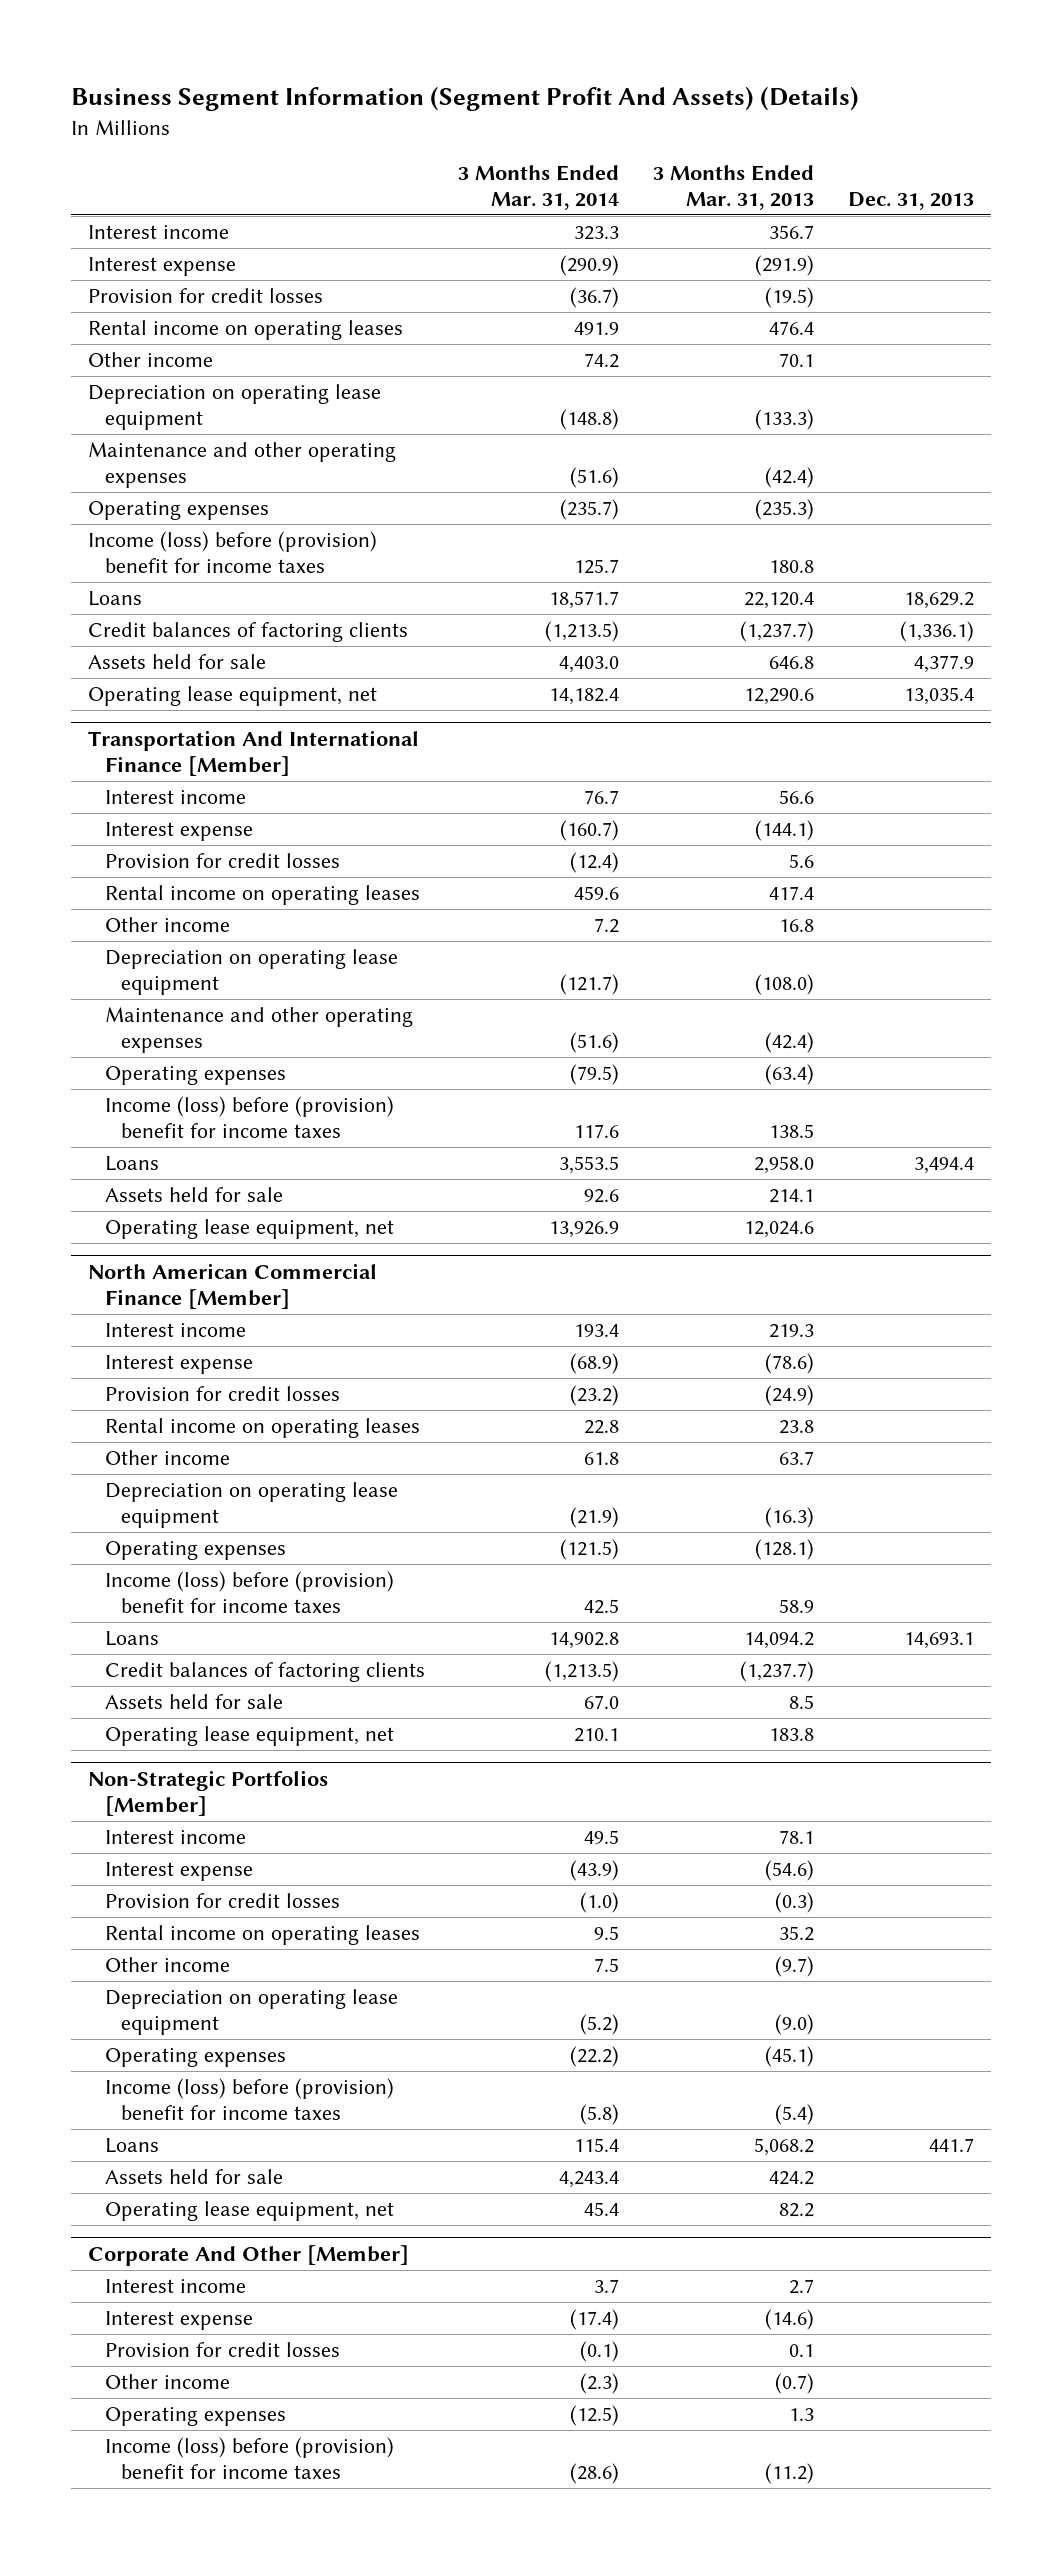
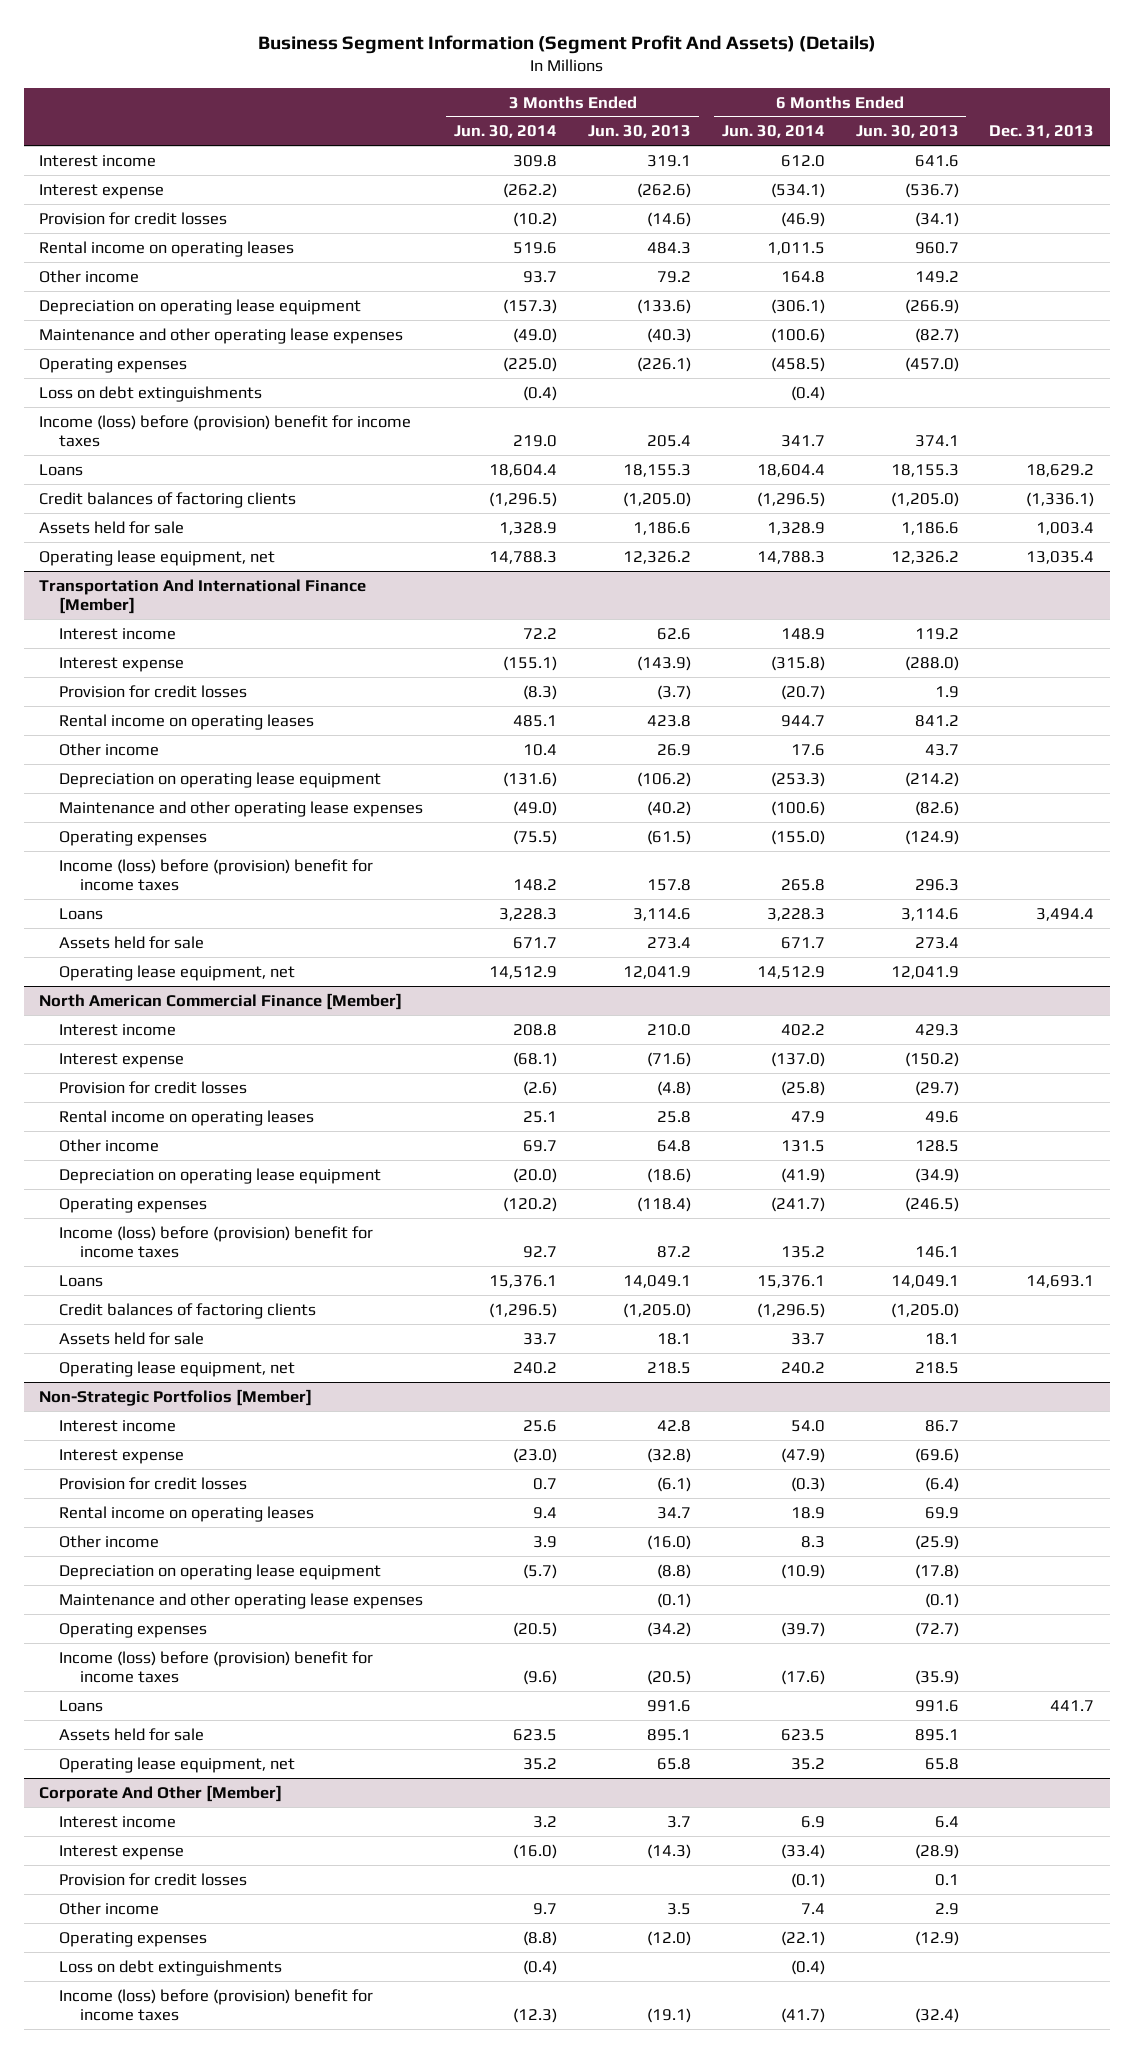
- | 3 Months Ended Mar. 31, 2014 | 3 Months Ended Mar. 31, 2013 | Dec. 31, 2013
+ | 3 Months Ended Jun. 30, 2014 | 3 Months Ended Jun. 30, 2013 | 6 Months Ended Jun. 30, 2014 | 6 Months Ended Jun. 30, 2013 | Dec. 31, 2013
- Maintenance and other operating expenses | (51.6) | (42.4) |
+ Maintenance and other operating lease expenses | (49.0) | (40.3) | (100.6) | (82.7) |
+ Loss on debt extinguishments | (0.4) | | (0.4) | |
- Assets held for sale | 4,403.0 | 646.8 | 4,377.9
+ Assets held for sale | 1,328.9 | 1,186.6 | 1,328.9 | 1,186.6 | 1,003.4
@ Transportation And International Finance [Member]
- Maintenance and other operating expenses | (51.6) | (42.4) |
+ Maintenance and other operating lease expenses | (49.0) | (40.2) | (100.6) | (82.6) |
@ Non-Strategic Portfolios [Member]
+ Maintenance and other operating lease expenses | | (0.1) | | (0.1) |
@ Corporate And Other [Member]
+ Loss on debt extinguishments | (0.4) | | (0.4) | |

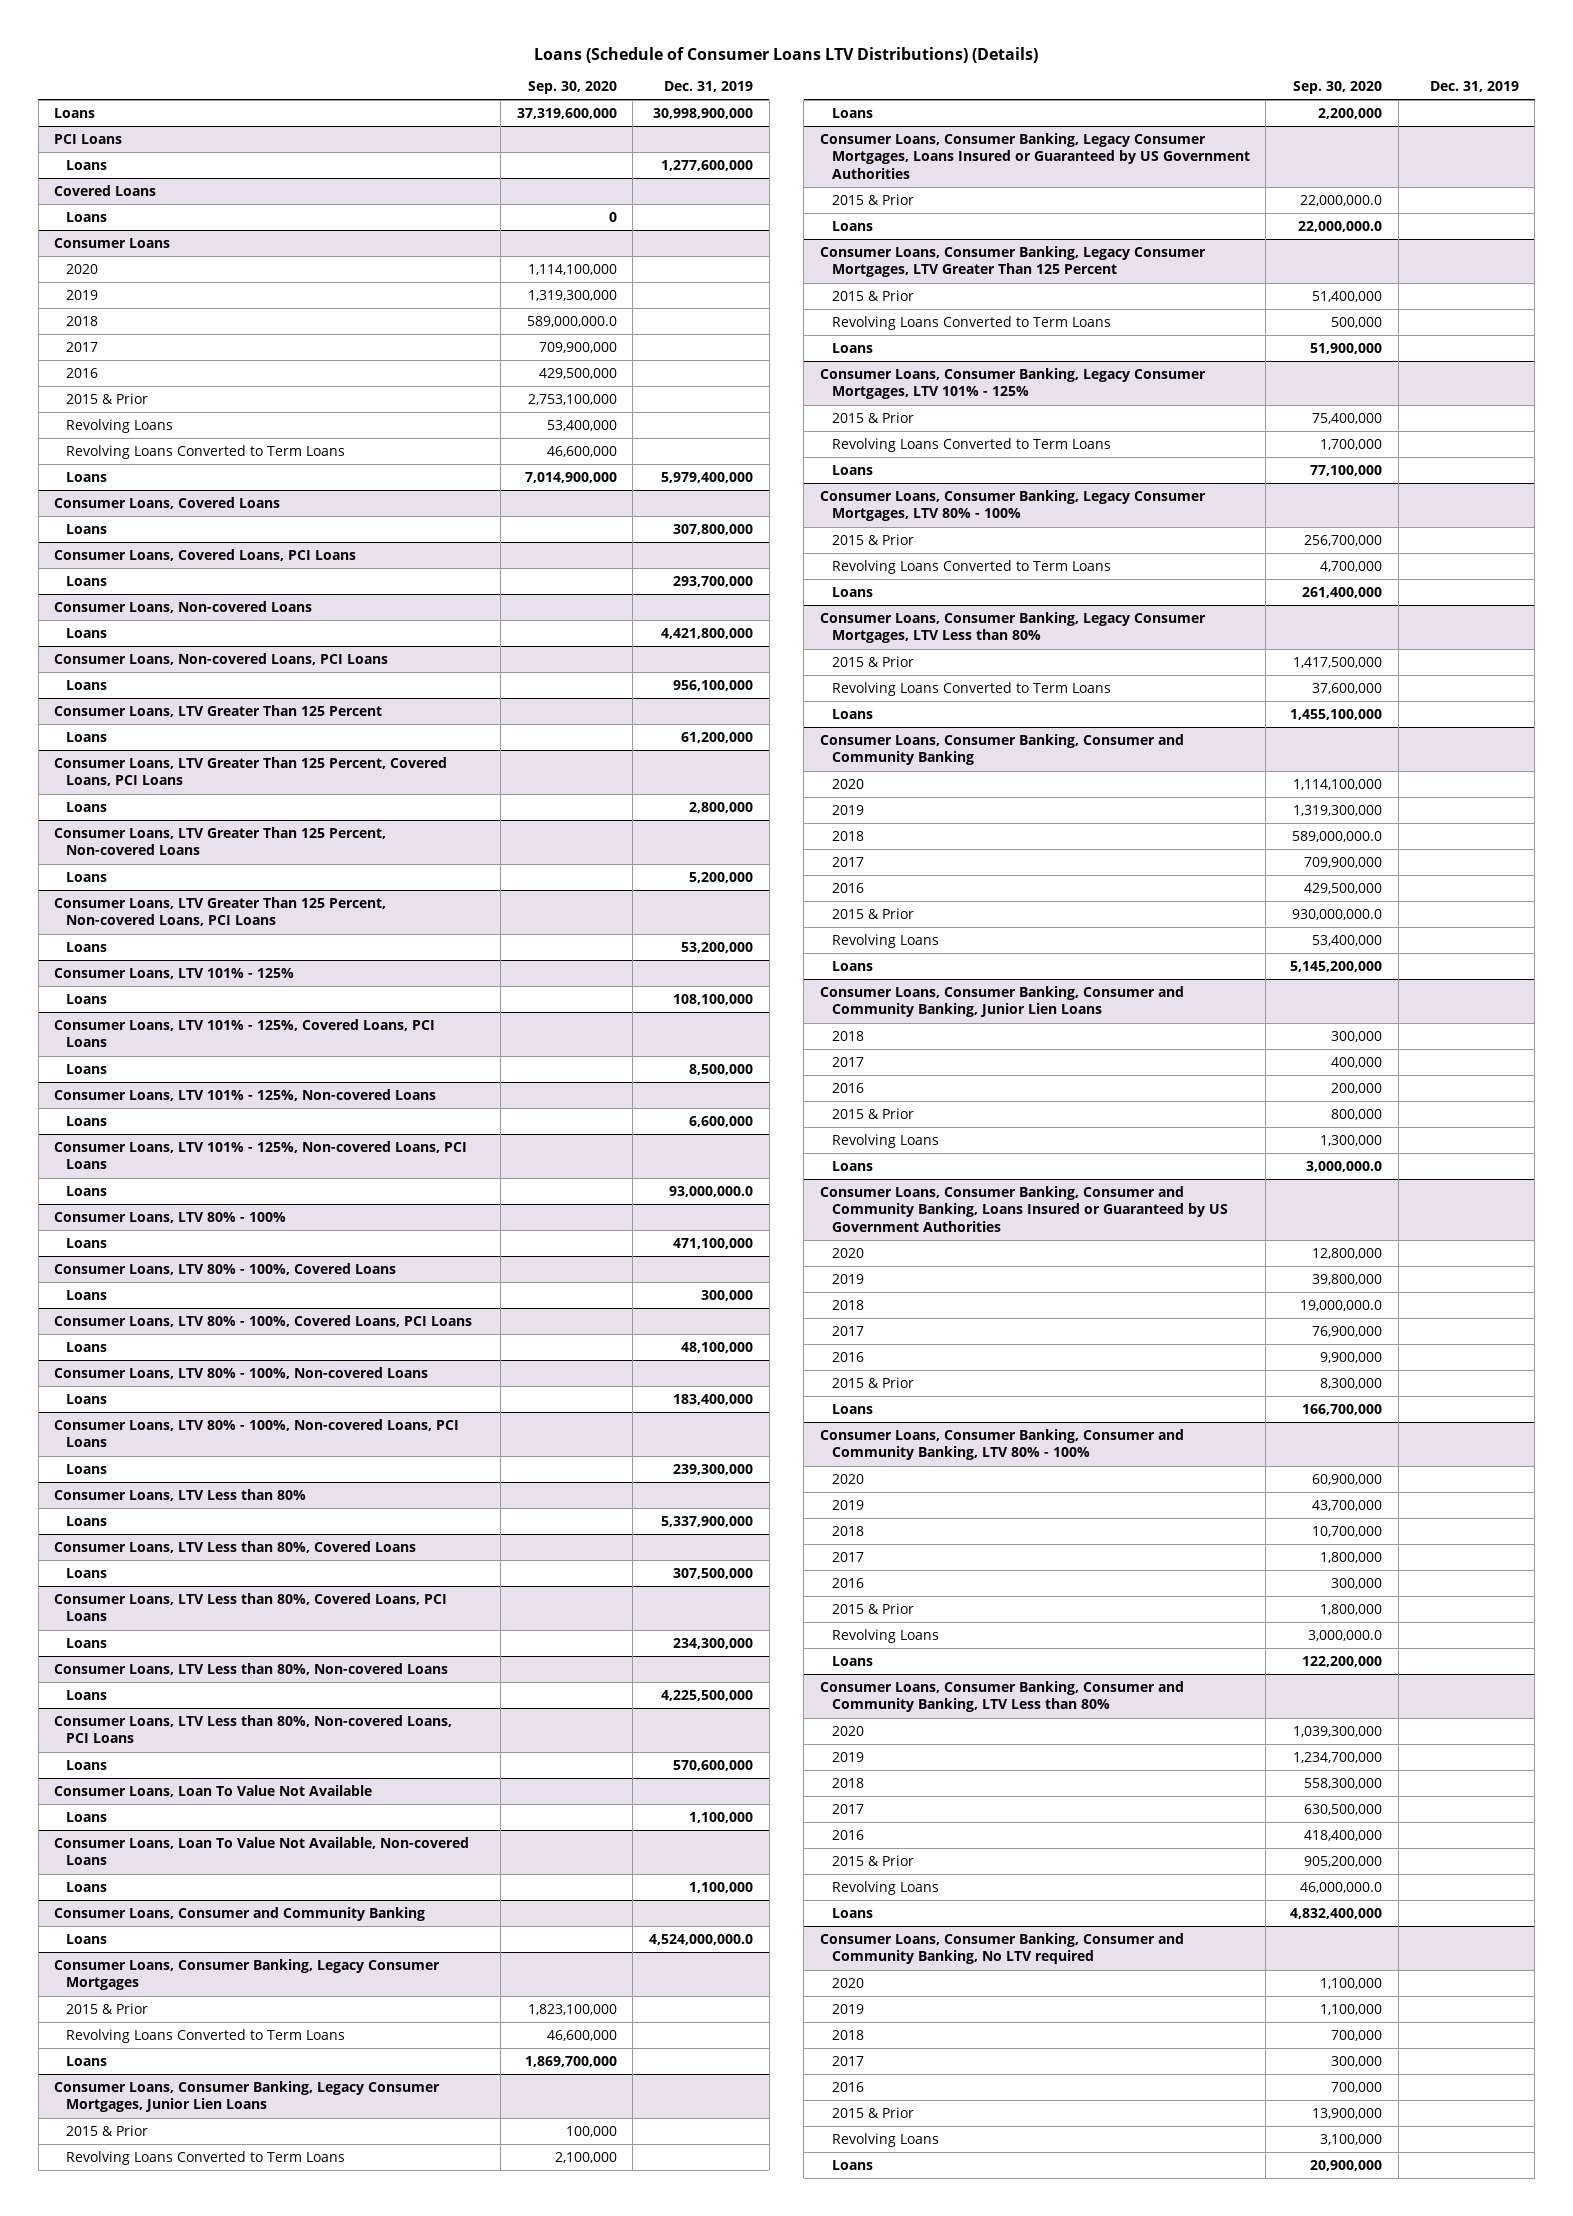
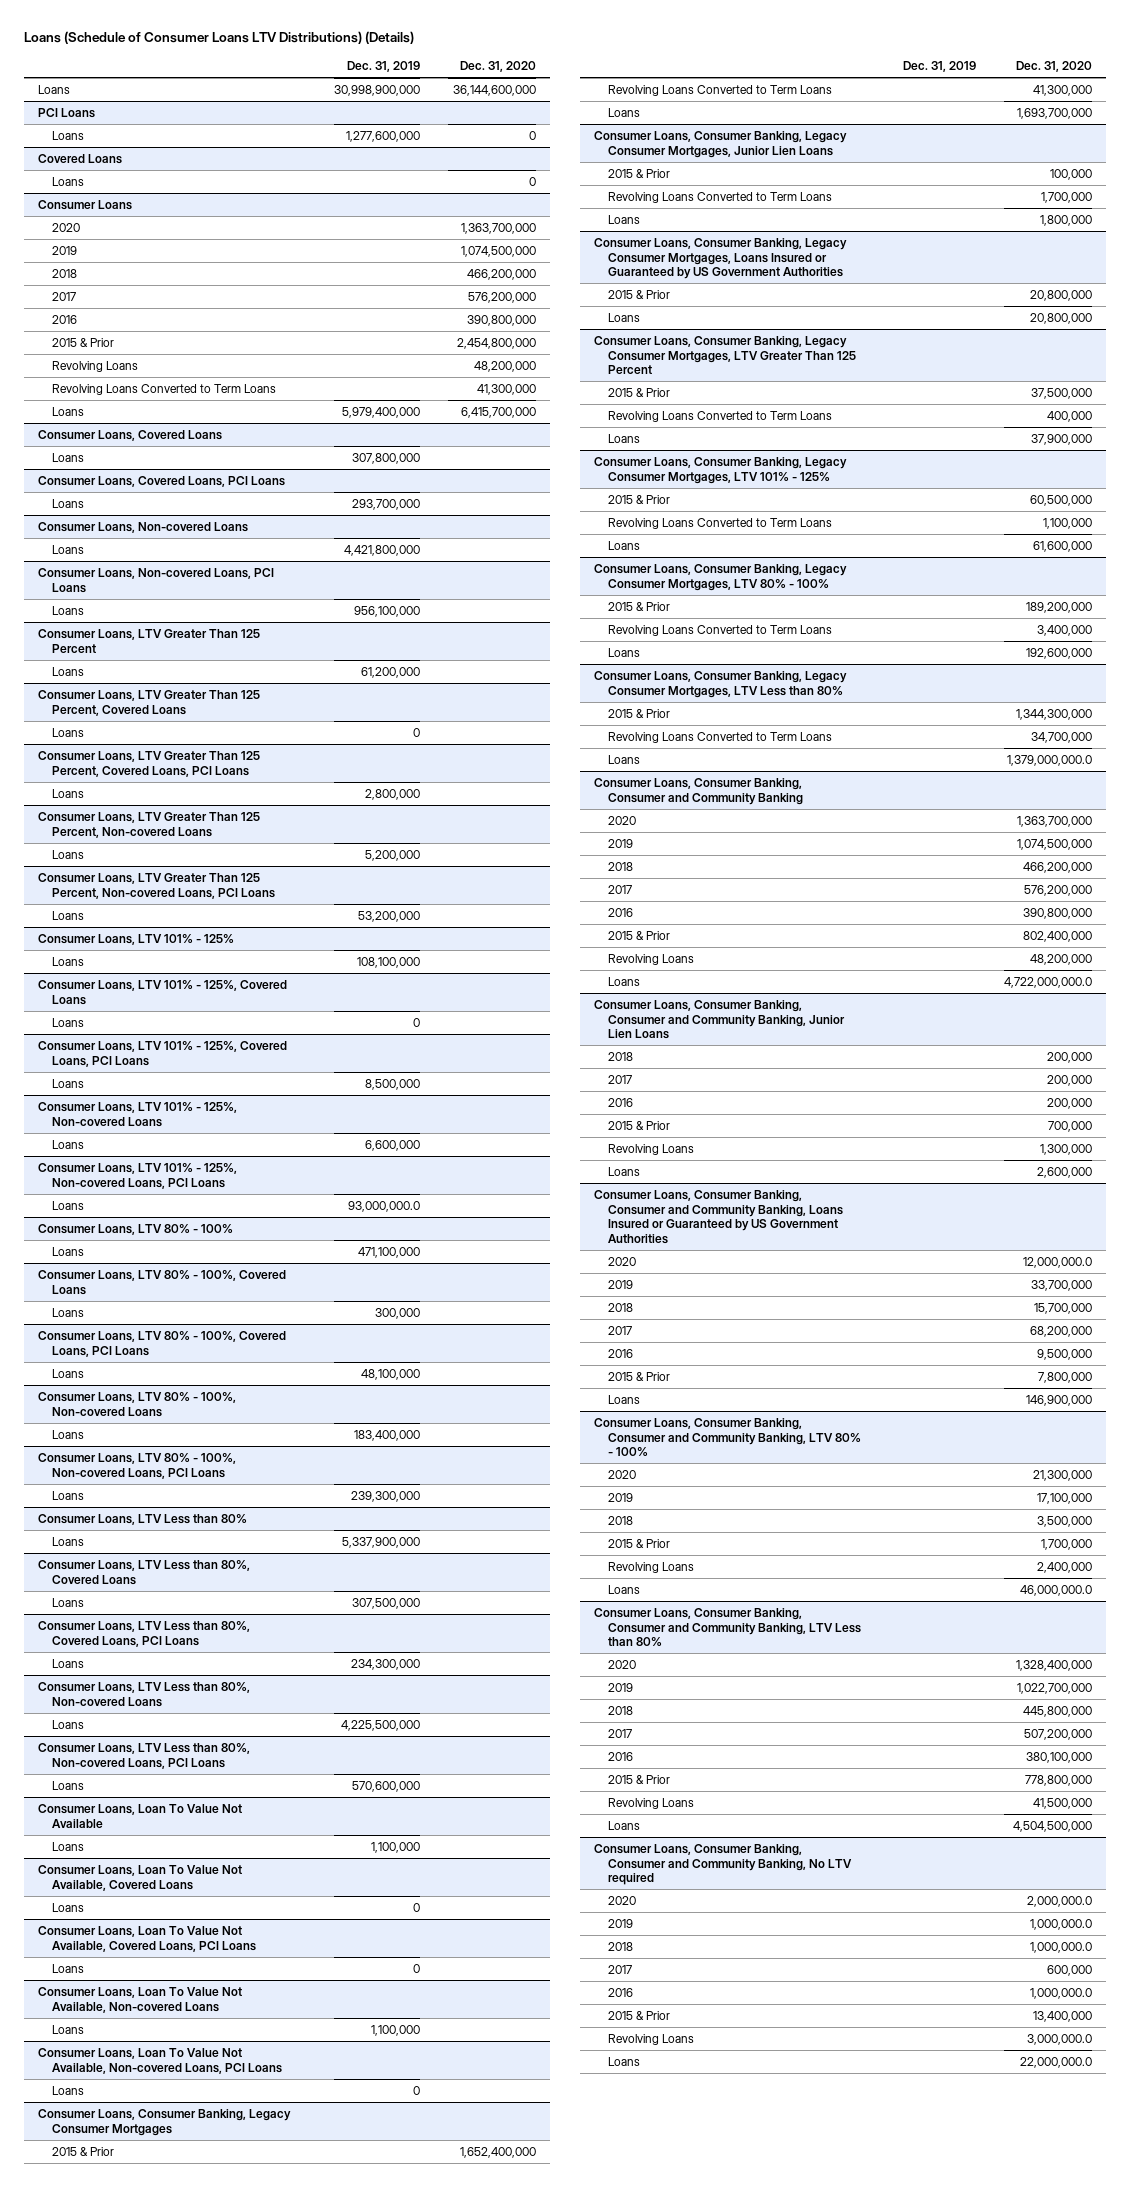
- | Sep. 30, 2020 | Dec. 31, 2019
+ | Dec. 31, 2019 | Dec. 31, 2020
+ Consumer Loans, LTV Greater Than 125 Percent, Covered Loans
+ Loans | 0 |
+ Consumer Loans, LTV 101% - 125%, Covered Loans
+ Loans | 0 |
+ Consumer Loans, Loan To Value Not Available, Covered Loans
+ Loans | 0 |
+ Consumer Loans, Loan To Value Not Available, Covered Loans, PCI Loans
+ Loans | 0 |
- Consumer Loans, Consumer and Community Banking
- Loans | | 4,524,000,000.0
+ Consumer Loans, Loan To Value Not Available, Non-covered Loans, PCI Loans
+ Loans | 0 |
@ Consumer Loans, Consumer Banking, Consumer and Community Banking, LTV 80% - 100%
- 2017 | 1,800,000 |
- 2016 | 300,000 |

